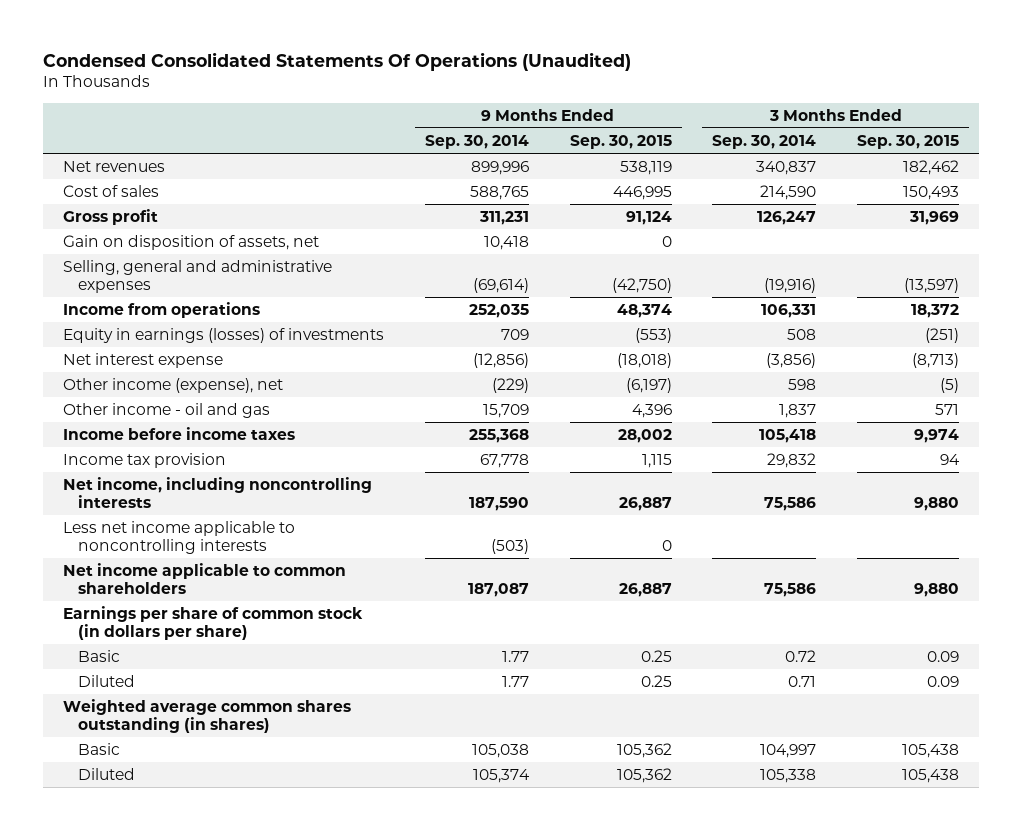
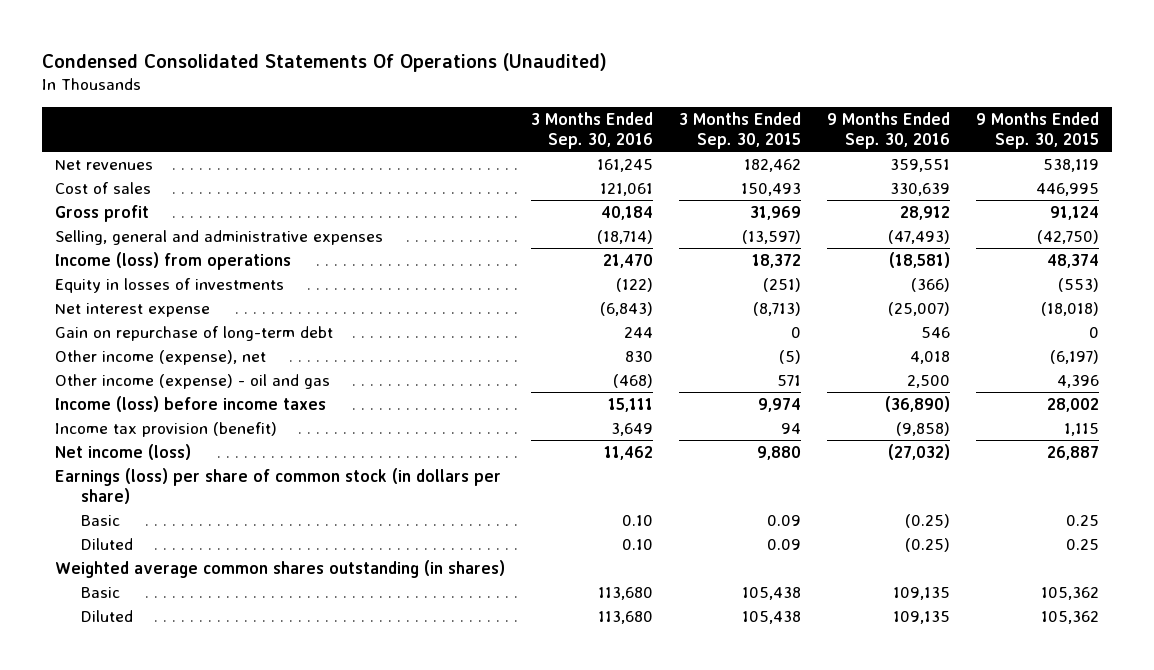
- | 9 Months Ended Sep. 30, 2014 | 9 Months Ended Sep. 30, 2015 | 3 Months Ended Sep. 30, 2014 | 3 Months Ended Sep. 30, 2015
+ | 3 Months Ended Sep. 30, 2016 | 3 Months Ended Sep. 30, 2015 | 9 Months Ended Sep. 30, 2016 | 9 Months Ended Sep. 30, 2015
- Gain on disposition of assets, net | 10,418 | 0 | |
- Income from operations | 252,035 | 48,374 | 106,331 | 18,372
- Equity in earnings (losses) of investments | 709 | (553) | 508 | (251)
+ Income (loss) from operations | 21,470 | 18,372 | (18,581) | 48,374
+ Equity in losses of investments | (122) | (251) | (366) | (553)
+ Gain on repurchase of long-term debt | 244 | 0 | 546 | 0
- Other income - oil and gas | 15,709 | 4,396 | 1,837 | 571
- Income before income taxes | 255,368 | 28,002 | 105,418 | 9,974
- Income tax provision | 67,778 | 1,115 | 29,832 | 94
- Net income, including noncontrolling interests | 187,590 | 26,887 | 75,586 | 9,880
- Less net income applicable to noncontrolling interests | (503) | 0 | |
- Net income applicable to common shareholders | 187,087 | 26,887 | 75,586 | 9,880
- Earnings per share of common stock (in dollars per share)
+ Other income (expense) - oil and gas | (468) | 571 | 2,500 | 4,396
+ Income (loss) before income taxes | 15,111 | 9,974 | (36,890) | 28,002
+ Income tax provision (benefit) | 3,649 | 94 | (9,858) | 1,115
+ Net income (loss) | 11,462 | 9,880 | (27,032) | 26,887
+ Earnings (loss) per share of common stock (in dollars per share)

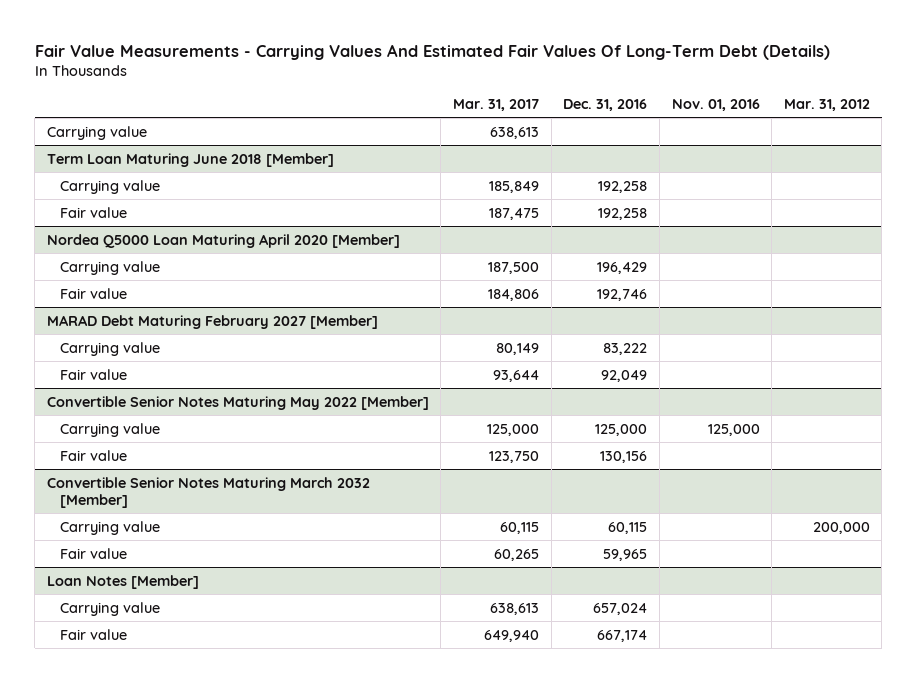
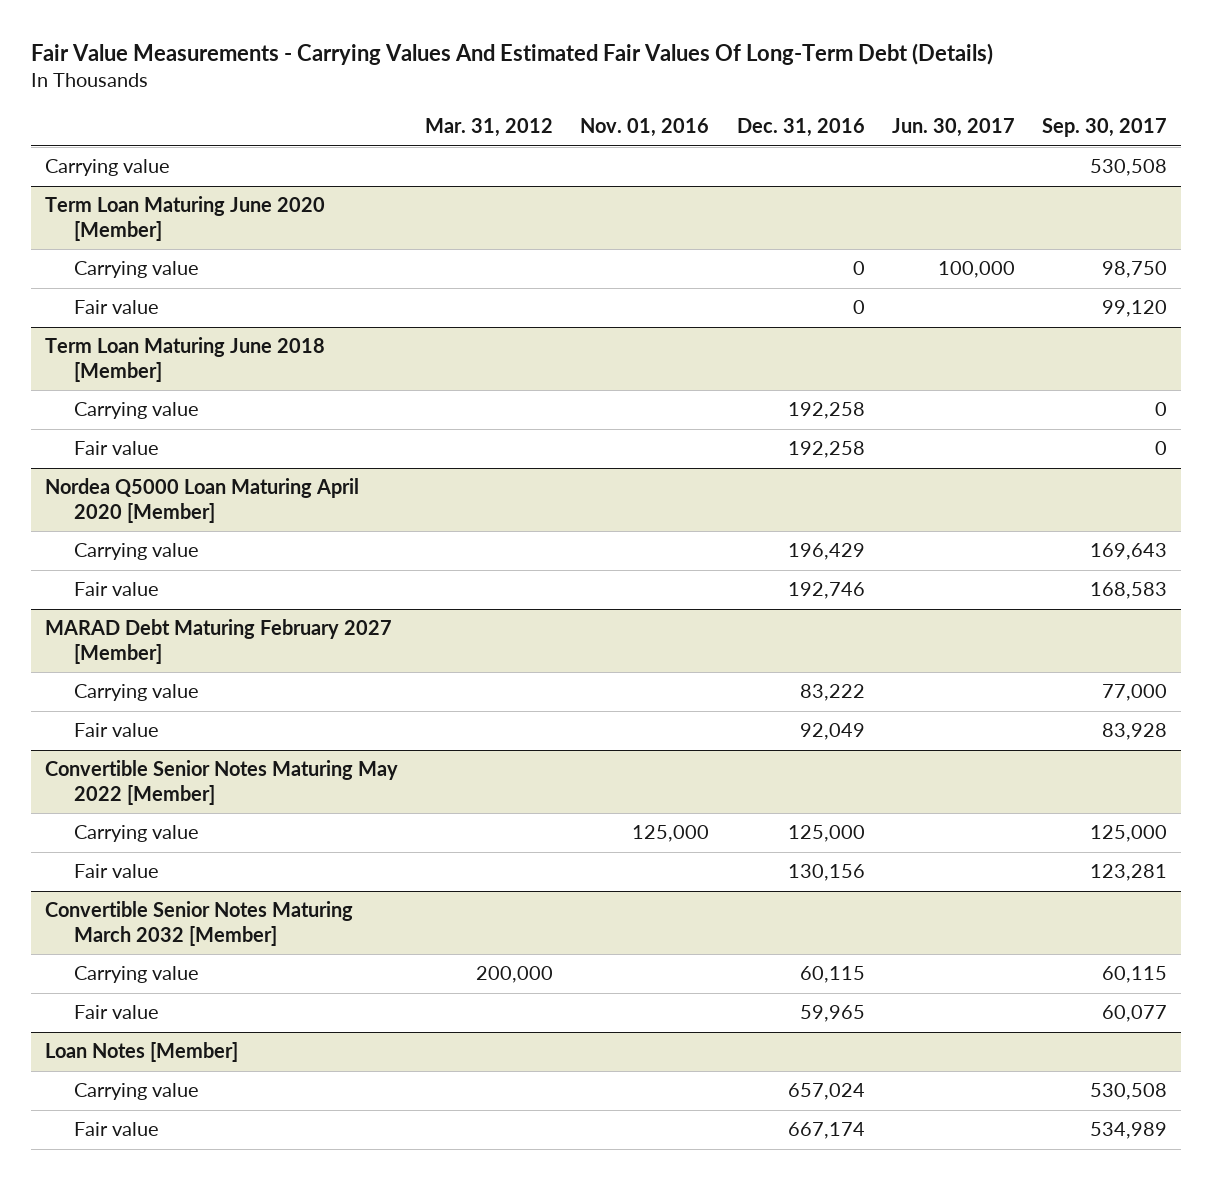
- | Mar. 31, 2017 | Dec. 31, 2016 | Nov. 01, 2016 | Mar. 31, 2012
+ | Mar. 31, 2012 | Nov. 01, 2016 | Dec. 31, 2016 | Jun. 30, 2017 | Sep. 30, 2017
+ Term Loan Maturing June 2020 [Member]
+ Carrying value | | | 0 | 100,000 | 98,750
+ Fair value | | | 0 | | 99,120

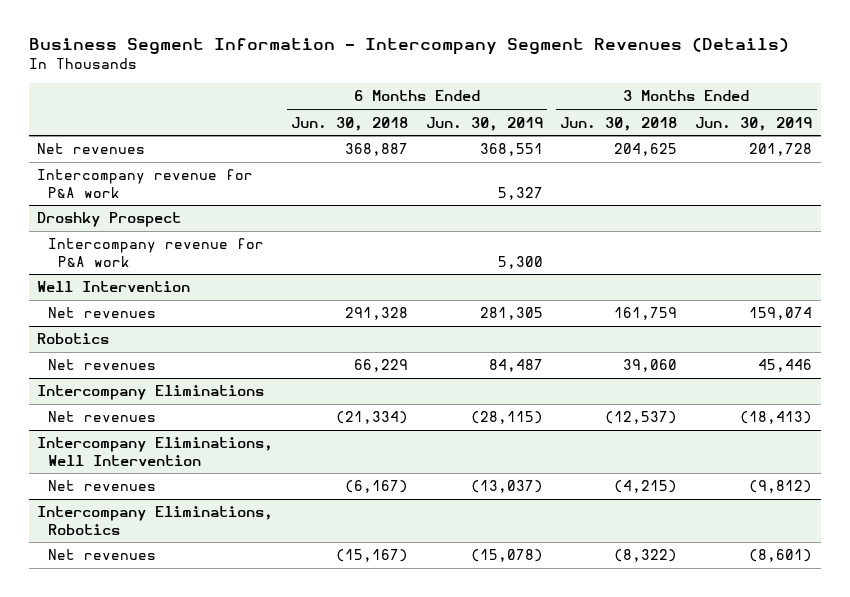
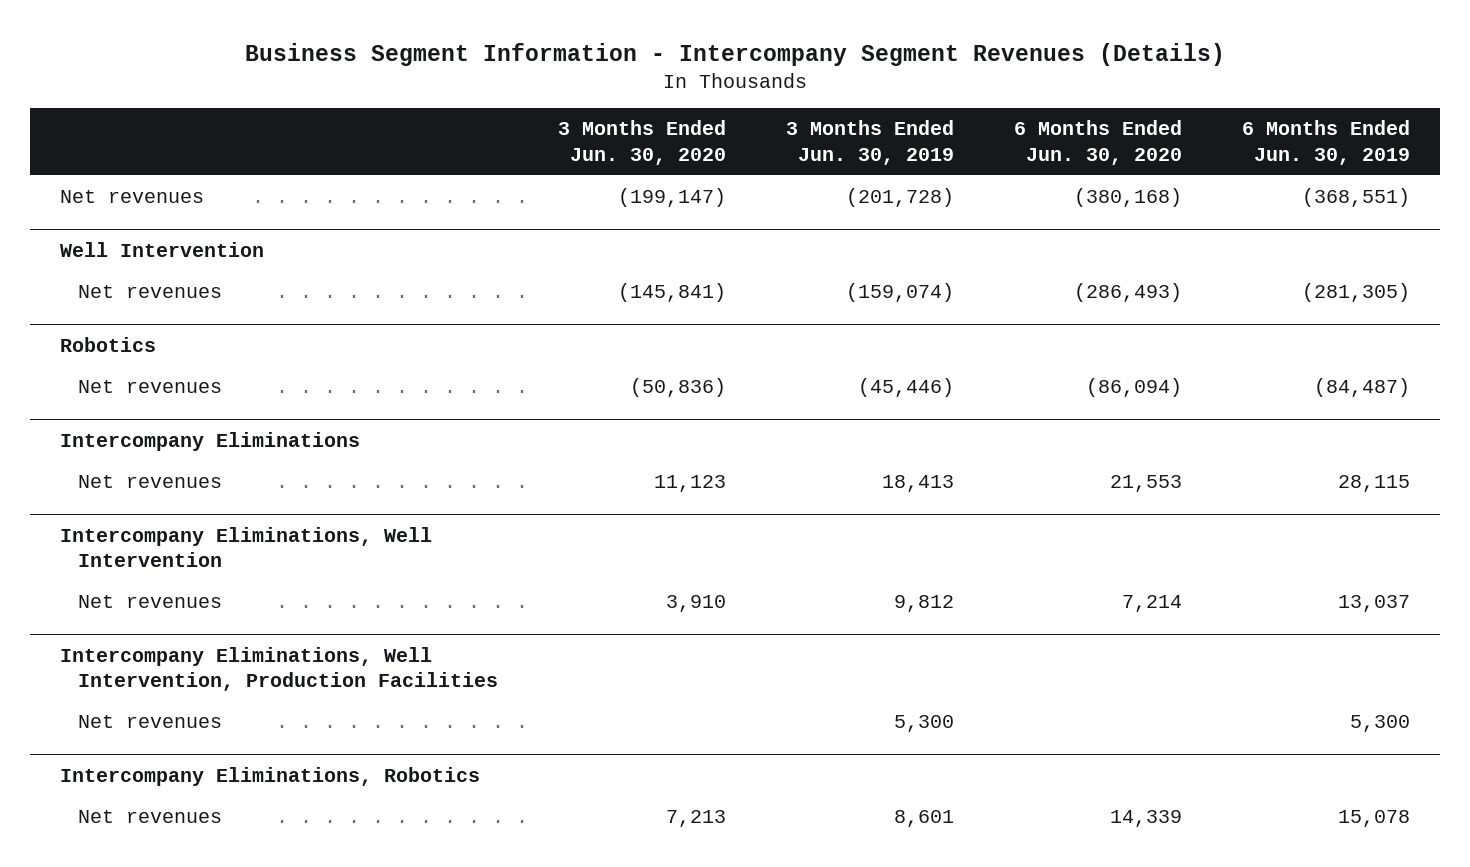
- | 6 Months Ended Jun. 30, 2018 | 6 Months Ended Jun. 30, 2019 | 3 Months Ended Jun. 30, 2018 | 3 Months Ended Jun. 30, 2019
+ | 3 Months Ended Jun. 30, 2020 | 3 Months Ended Jun. 30, 2019 | 6 Months Ended Jun. 30, 2020 | 6 Months Ended Jun. 30, 2019
- Net revenues | 368,887 | 368,551 | 204,625 | 201,728
- Intercompany revenue for P&A work | | 5,327 | |
- Droshky Prospect
- Intercompany revenue for P&A work | | 5,300 | |
+ Net revenues | (199,147) | (201,728) | (380,168) | (368,551)
@ Well Intervention
- Net revenues | 291,328 | 281,305 | 161,759 | 159,074
+ Net revenues | (145,841) | (159,074) | (286,493) | (281,305)
@ Robotics
- Net revenues | 66,229 | 84,487 | 39,060 | 45,446
+ Net revenues | (50,836) | (45,446) | (86,094) | (84,487)
@ Intercompany Eliminations
- Net revenues | (21,334) | (28,115) | (12,537) | (18,413)
+ Net revenues | 11,123 | 18,413 | 21,553 | 28,115
@ Intercompany Eliminations, Well Intervention
- Net revenues | (6,167) | (13,037) | (4,215) | (9,812)
+ Net revenues | 3,910 | 9,812 | 7,214 | 13,037
+ Intercompany Eliminations, Well Intervention, Production Facilities
+ Net revenues | | 5,300 | | 5,300
@ Intercompany Eliminations, Robotics
- Net revenues | (15,167) | (15,078) | (8,322) | (8,601)
+ Net revenues | 7,213 | 8,601 | 14,339 | 15,078

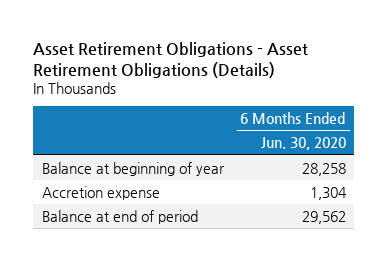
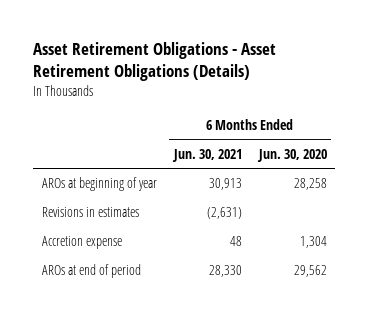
- | 6 Months Ended Jun. 30, 2020
+ | 6 Months Ended Jun. 30, 2021 | 6 Months Ended Jun. 30, 2020
- Balance at beginning of year | 28,258
+ AROs at beginning of year | 30,913 | 28,258
+ Revisions in estimates | (2,631) |
- Balance at end of period | 29,562
+ AROs at end of period | 28,330 | 29,562

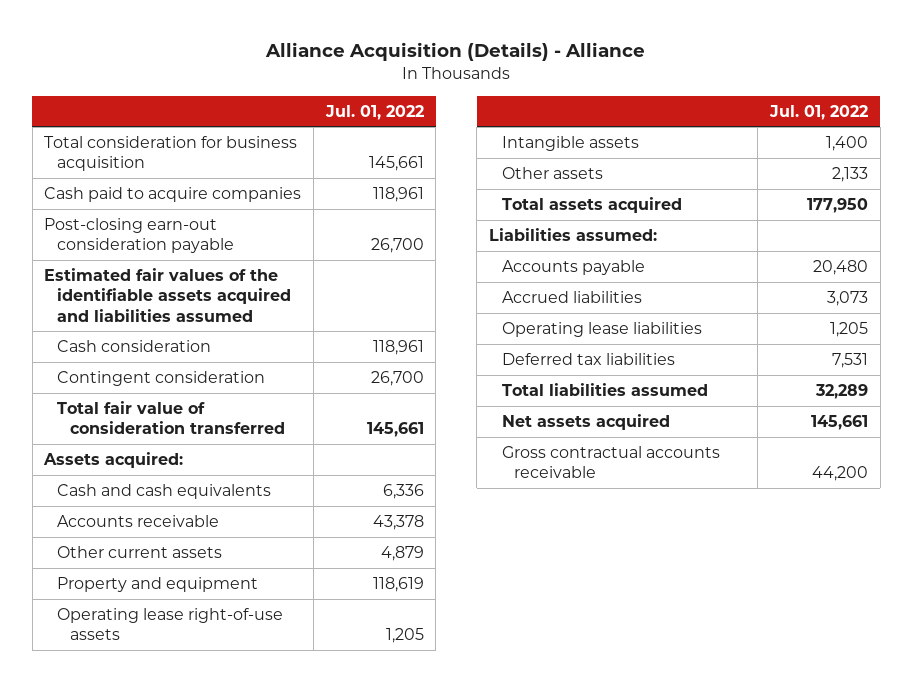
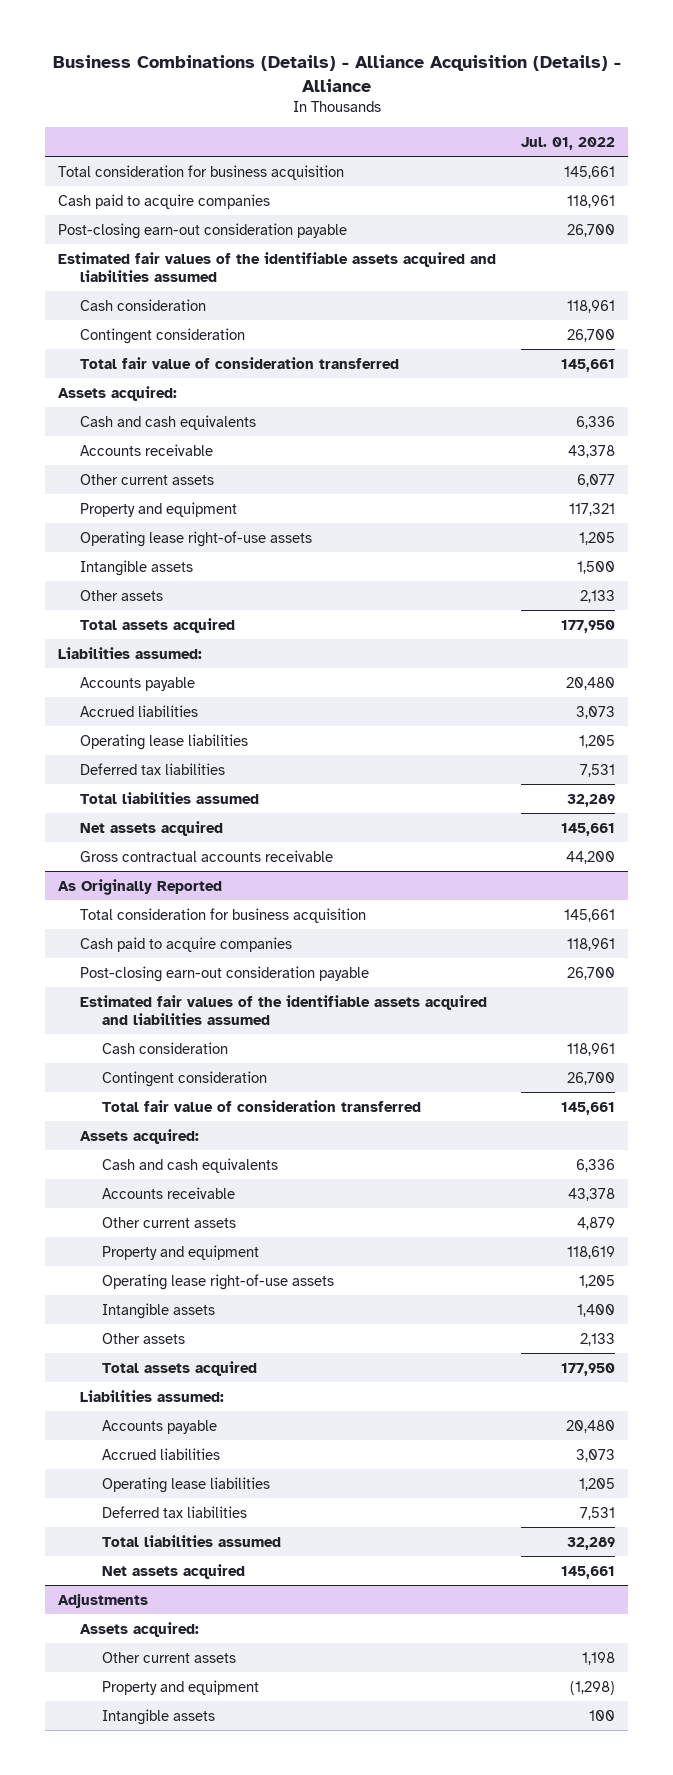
- Alliance Acquisition (Details) - Alliance
+ Business Combinations (Details) - Alliance Acquisition (Details) - Alliance
+ Other current assets | 6,077
+ Property and equipment | 117,321
+ Operating lease right-of-use assets | 1,205
+ Intangible assets | 1,500
+ Other assets | 2,133
+ Total assets acquired | 177,950
+ Liabilities assumed:
+ Accounts payable | 20,480
+ Accrued liabilities | 3,073
+ Operating lease liabilities | 1,205
+ Deferred tax liabilities | 7,531
+ Total liabilities assumed | 32,289
+ Net assets acquired | 145,661
moved up: Gross contractual accounts receivable | 44,200
+ As Originally Reported
+ Total consideration for business acquisition | 145,661
+ Cash paid to acquire companies | 118,961
+ Post-closing earn-out consideration payable | 26,700
+ Estimated fair values of the identifiable assets acquired and liabilities assumed
+ Cash consideration | 118,961
+ Contingent consideration | 26,700
+ Total fair value of consideration transferred | 145,661
+ Assets acquired:
+ Cash and cash equivalents | 6,336
+ Accounts receivable | 43,378
+ Adjustments
+ Assets acquired:
+ Other current assets | 1,198
+ Property and equipment | (1,298)
+ Intangible assets | 100

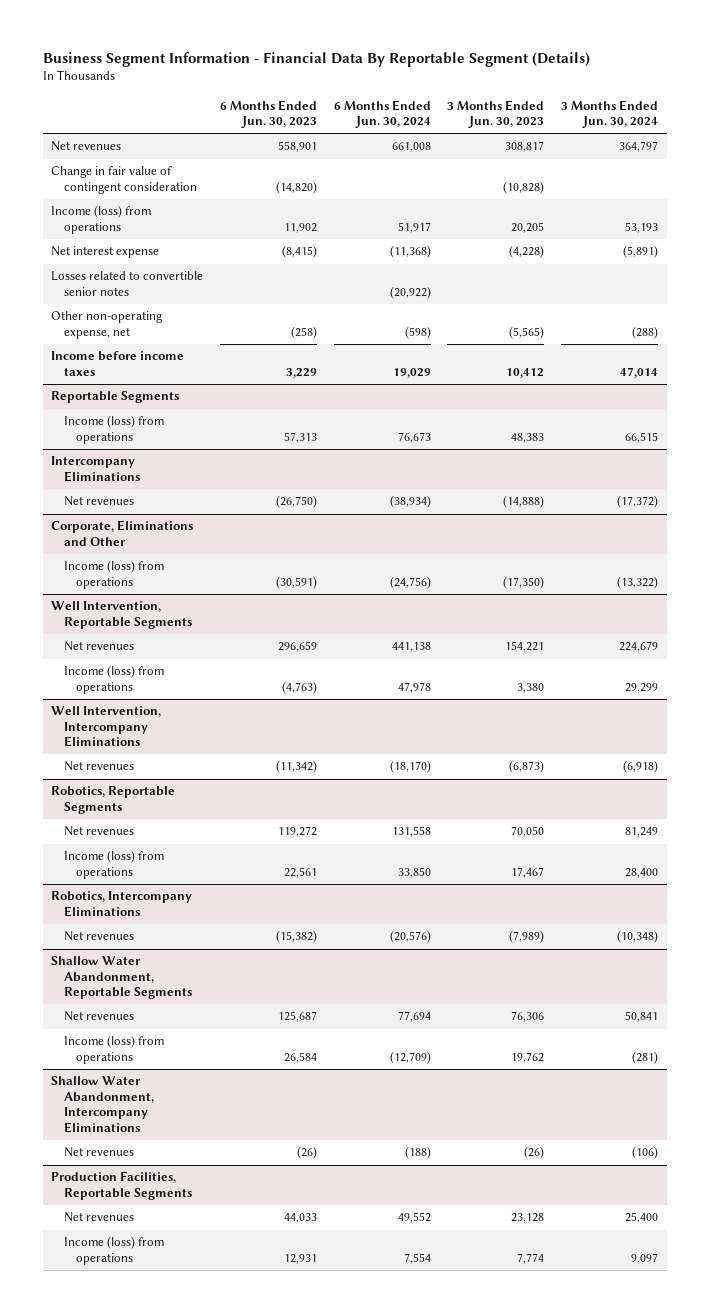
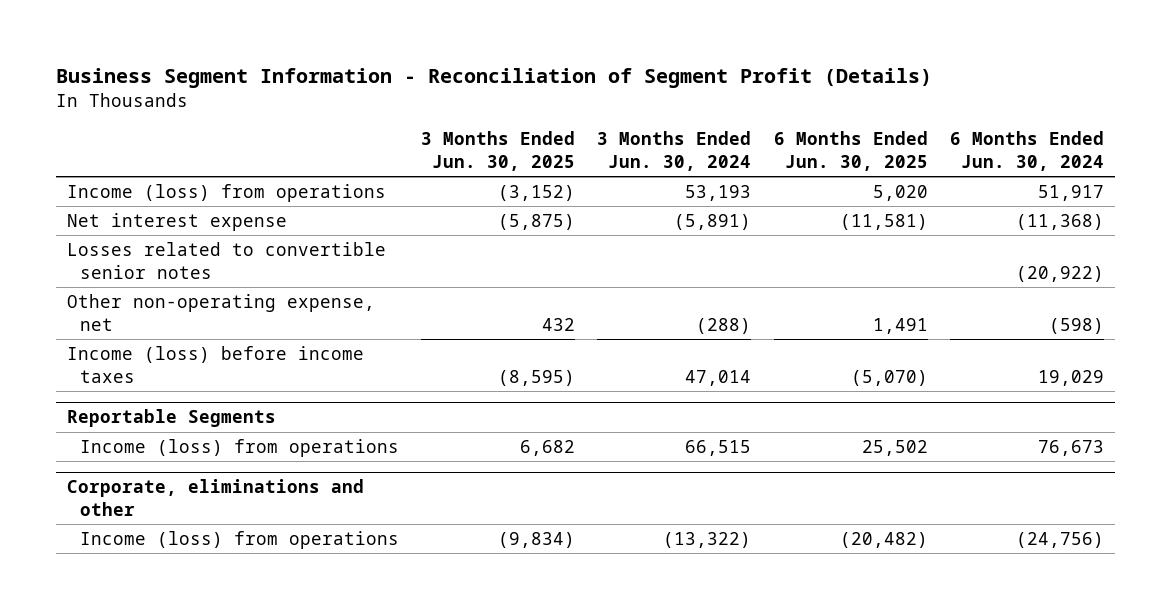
- Business Segment Information - Financial Data By Reportable Segment (Details)
+ Business Segment Information - Reconciliation of Segment Profit (Details)
- | 6 Months Ended Jun. 30, 2023 | 6 Months Ended Jun. 30, 2024 | 3 Months Ended Jun. 30, 2023 | 3 Months Ended Jun. 30, 2024
+ | 3 Months Ended Jun. 30, 2025 | 3 Months Ended Jun. 30, 2024 | 6 Months Ended Jun. 30, 2025 | 6 Months Ended Jun. 30, 2024
- Net revenues | 558,901 | 661,008 | 308,817 | 364,797
- Change in fair value of contingent consideration | (14,820) | | (10,828) |
- Income before income taxes | 3,229 | 19,029 | 10,412 | 47,014
+ Income (loss) before income taxes | (8,595) | 47,014 | (5,070) | 19,029
- Intercompany Eliminations
- Net revenues | (26,750) | (38,934) | (14,888) | (17,372)
- Corporate, Eliminations and Other
+ Corporate, eliminations and other
- Well Intervention, Reportable Segments
- Net revenues | 296,659 | 441,138 | 154,221 | 224,679
- Income (loss) from operations | (4,763) | 47,978 | 3,380 | 29,299
- Well Intervention, Intercompany Eliminations
- Net revenues | (11,342) | (18,170) | (6,873) | (6,918)
- Robotics, Reportable Segments
- Net revenues | 119,272 | 131,558 | 70,050 | 81,249
- Income (loss) from operations | 22,561 | 33,850 | 17,467 | 28,400
- Robotics, Intercompany Eliminations
- Net revenues | (15,382) | (20,576) | (7,989) | (10,348)
- Shallow Water Abandonment, Reportable Segments
- Net revenues | 125,687 | 77,694 | 76,306 | 50,841
- Income (loss) from operations | 26,584 | (12,709) | 19,762 | (281)
- Shallow Water Abandonment, Intercompany Eliminations
- Net revenues | (26) | (188) | (26) | (106)
- Production Facilities, Reportable Segments
- Net revenues | 44,033 | 49,552 | 23,128 | 25,400
- Income (loss) from operations | 12,931 | 7,554 | 7,774 | 9,097

